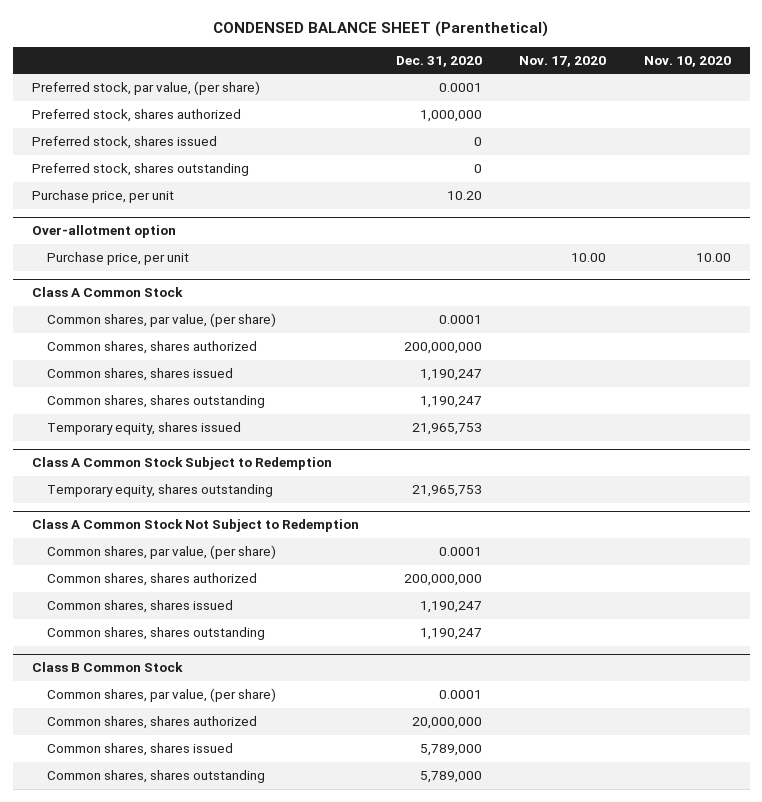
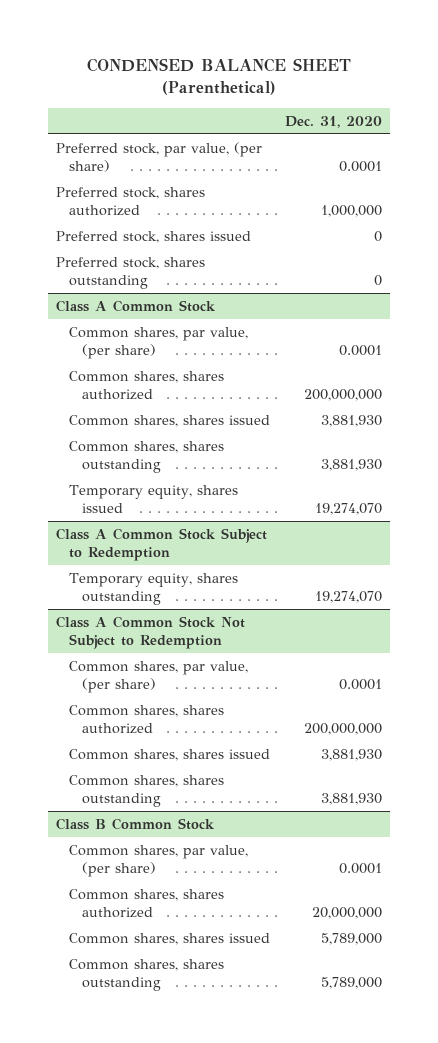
- | Dec. 31, 2020 | Nov. 17, 2020 | Nov. 10, 2020
+ | Dec. 31, 2020
- Purchase price, per unit | 10.20 | |
- Over-allotment option
- Purchase price, per unit | | 10.00 | 10.00
@ Class A Common Stock
- Common shares, shares issued | 1,190,247 | |
- Common shares, shares outstanding | 1,190,247 | |
- Temporary equity, shares issued | 21,965,753 | |
+ Common shares, shares issued | 3,881,930
+ Common shares, shares outstanding | 3,881,930
+ Temporary equity, shares issued | 19,274,070
@ Class A Common Stock Subject to Redemption
- Temporary equity, shares outstanding | 21,965,753 | |
+ Temporary equity, shares outstanding | 19,274,070
@ Class A Common Stock Not Subject to Redemption
- Common shares, shares issued | 1,190,247 | |
- Common shares, shares outstanding | 1,190,247 | |
+ Common shares, shares issued | 3,881,930
+ Common shares, shares outstanding | 3,881,930

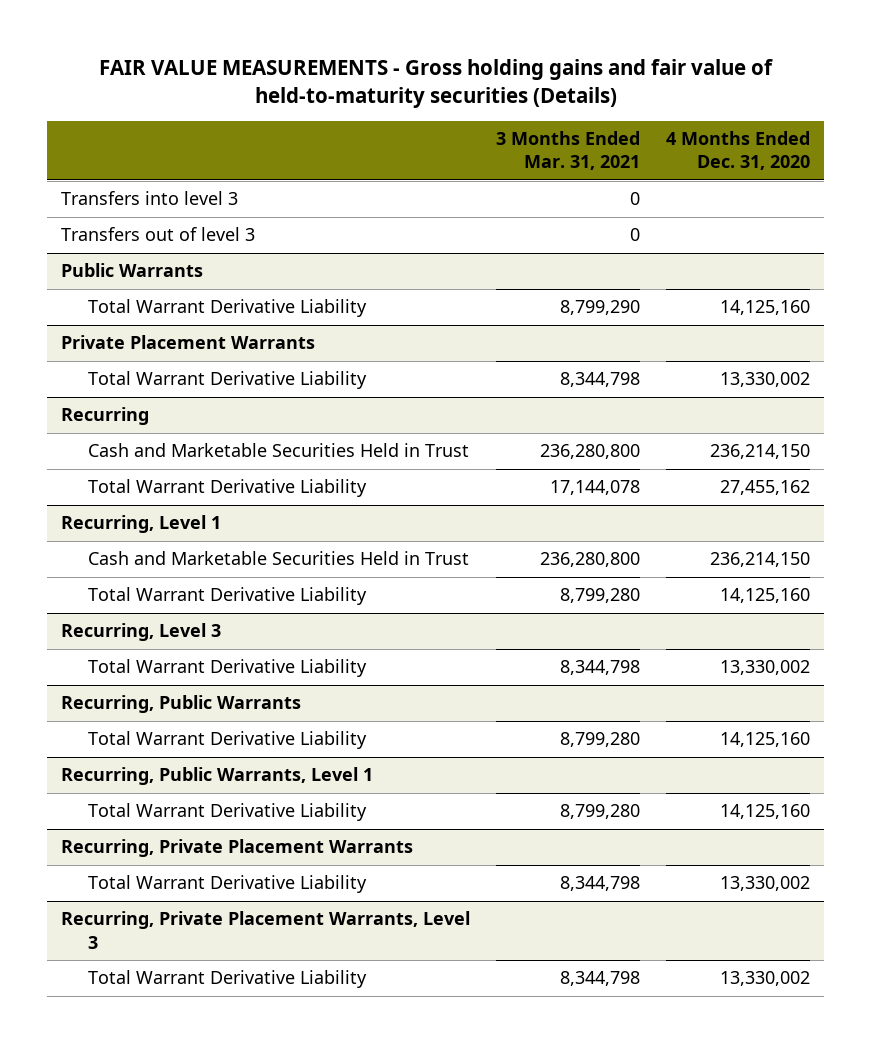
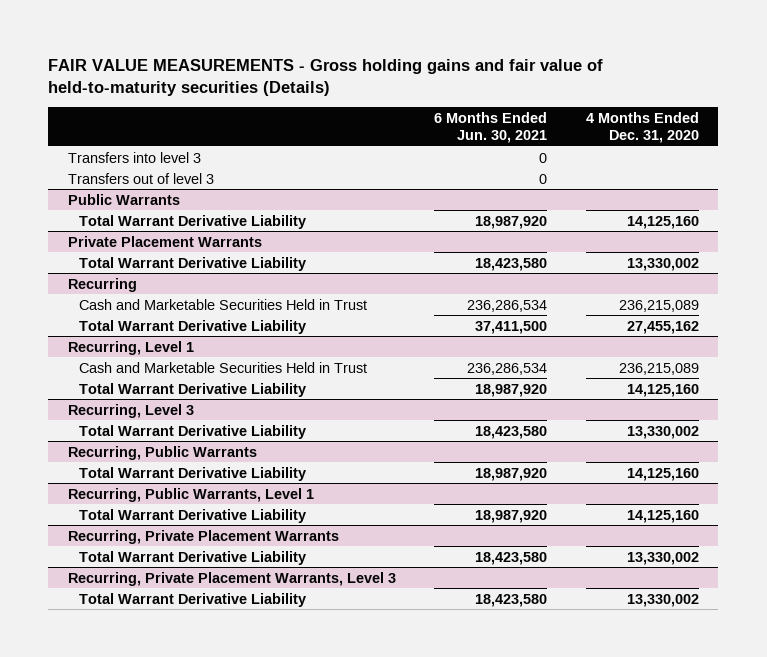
- | 3 Months Ended Mar. 31, 2021 | 4 Months Ended Dec. 31, 2020
+ | 6 Months Ended Jun. 30, 2021 | 4 Months Ended Dec. 31, 2020
@ Recurring
- Cash and Marketable Securities Held in Trust | 236,280,800 | 236,214,150
+ Cash and Marketable Securities Held in Trust | 236,286,534 | 236,215,089
@ Recurring, Level 1
- Cash and Marketable Securities Held in Trust | 236,280,800 | 236,214,150
+ Cash and Marketable Securities Held in Trust | 236,286,534 | 236,215,089

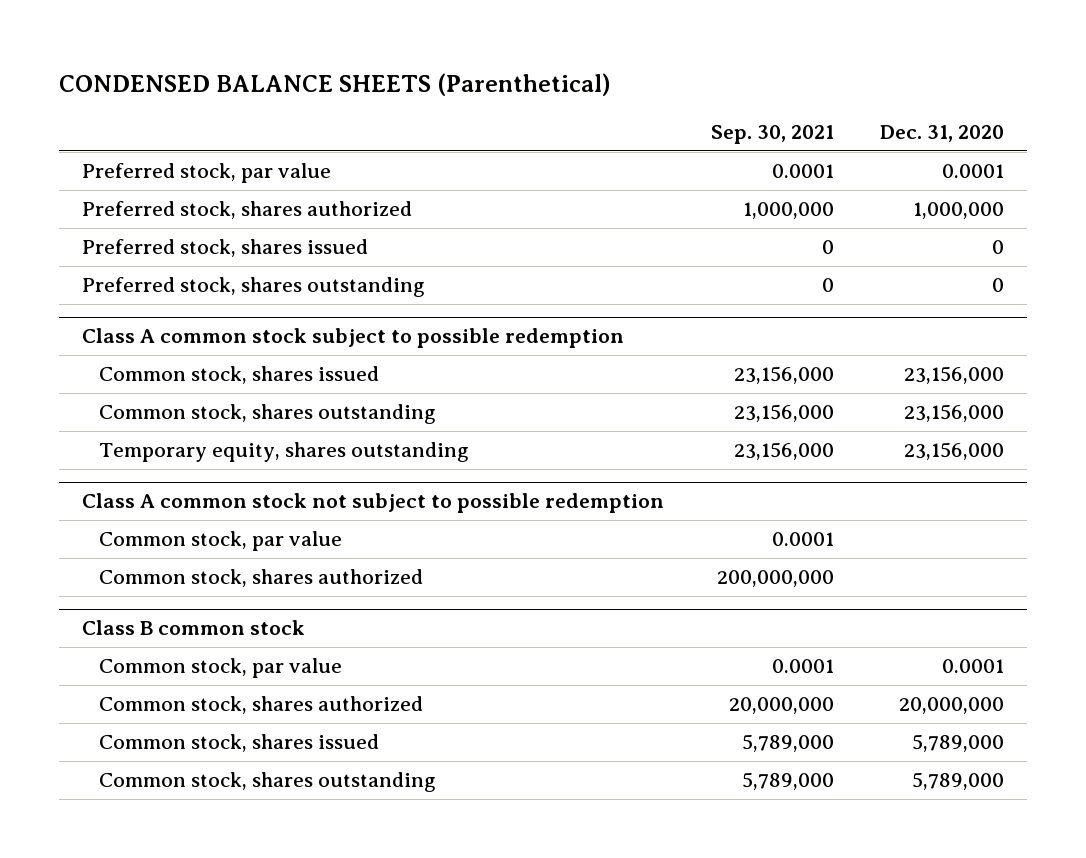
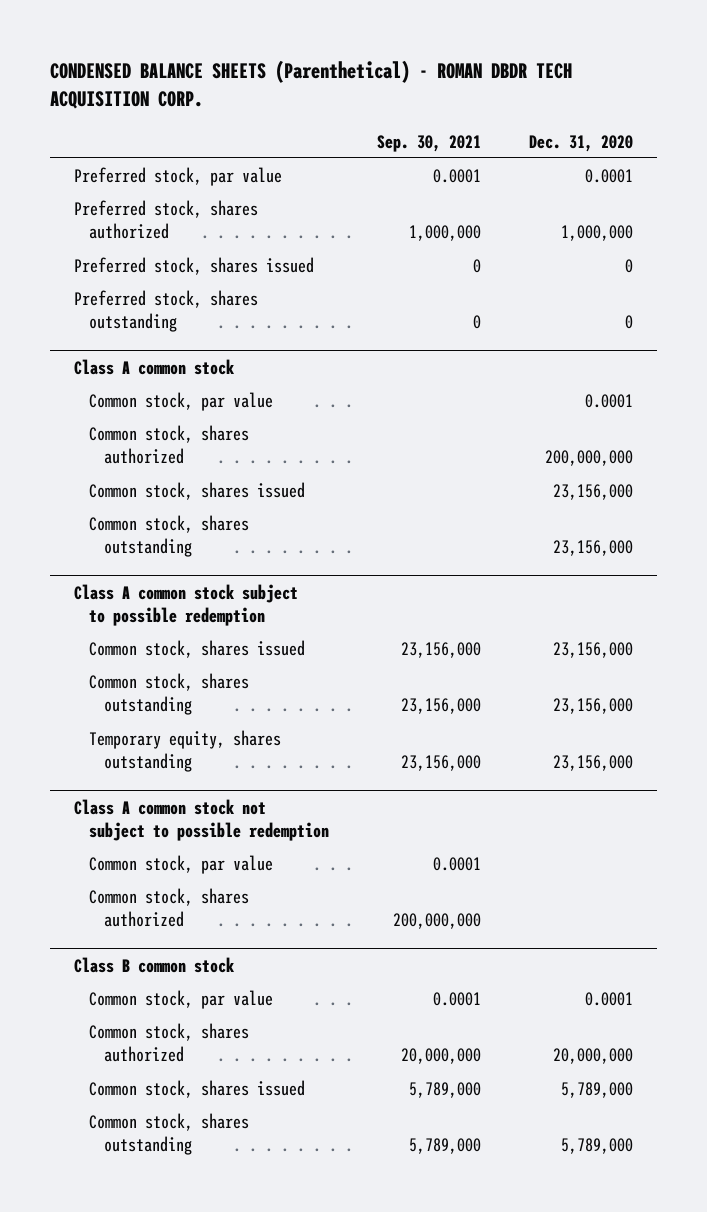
- CONDENSED BALANCE SHEETS (Parenthetical)
+ CONDENSED BALANCE SHEETS (Parenthetical) - ROMAN DBDR TECH ACQUISITION CORP.
+ Class A common stock
+ Common stock, par value | | 0.0001
+ Common stock, shares authorized | | 200,000,000
+ Common stock, shares issued | | 23,156,000
+ Common stock, shares outstanding | | 23,156,000

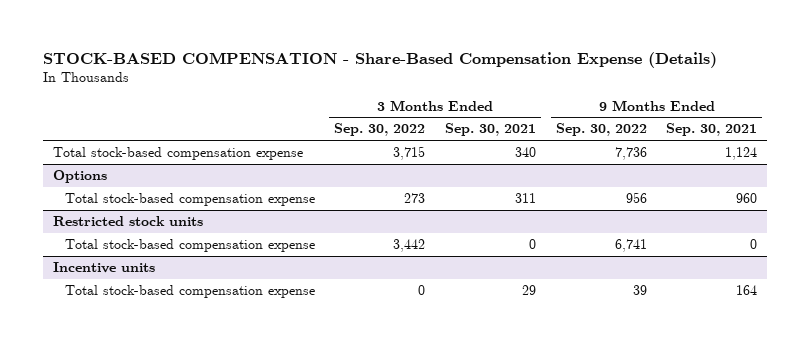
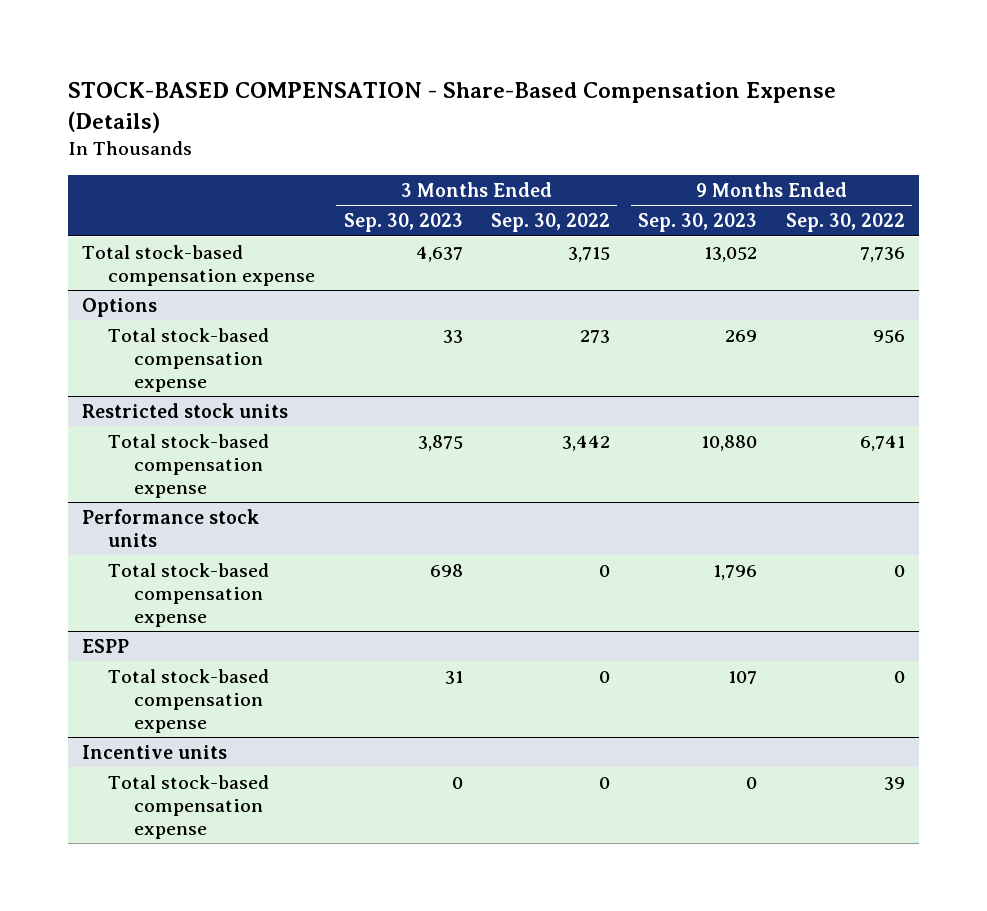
- | 3 Months Ended Sep. 30, 2022 | 3 Months Ended Sep. 30, 2021 | 9 Months Ended Sep. 30, 2022 | 9 Months Ended Sep. 30, 2021
+ | 3 Months Ended Sep. 30, 2023 | 3 Months Ended Sep. 30, 2022 | 9 Months Ended Sep. 30, 2023 | 9 Months Ended Sep. 30, 2022
+ Performance stock units
+ Total stock-based compensation expense | 698 | 0 | 1,796 | 0
+ ESPP
+ Total stock-based compensation expense | 31 | 0 | 107 | 0

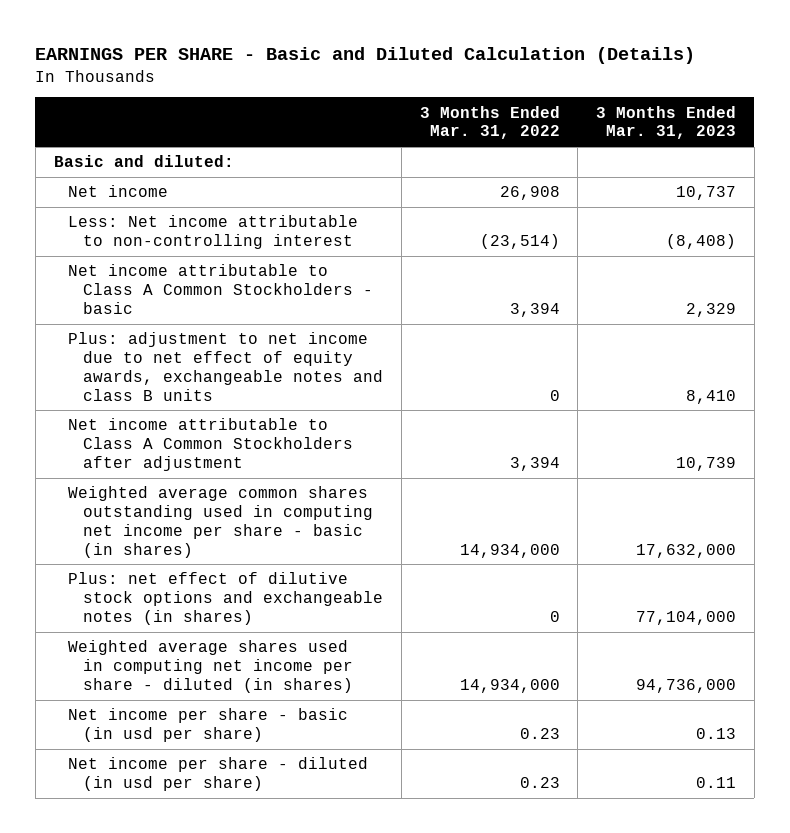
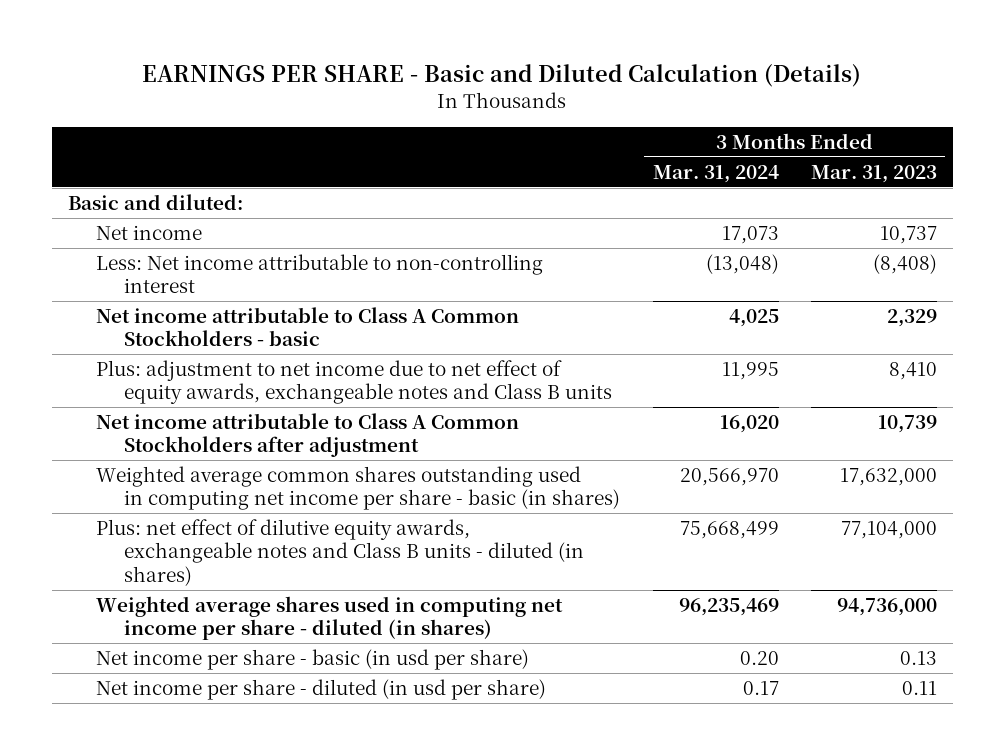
- | 3 Months Ended Mar. 31, 2022 | 3 Months Ended Mar. 31, 2023
+ | 3 Months Ended Mar. 31, 2024 | 3 Months Ended Mar. 31, 2023
- Plus: adjustment to net income due to net effect of equity awards, exchangeable notes and class B units | 0 | 8,410
+ Plus: adjustment to net income due to net effect of equity awards, exchangeable notes and Class B units | 11,995 | 8,410
- Plus: net effect of dilutive stock options and exchangeable notes (in shares) | 0 | 77,104,000
+ Plus: net effect of dilutive equity awards, exchangeable notes and Class B units - diluted (in shares) | 75,668,499 | 77,104,000

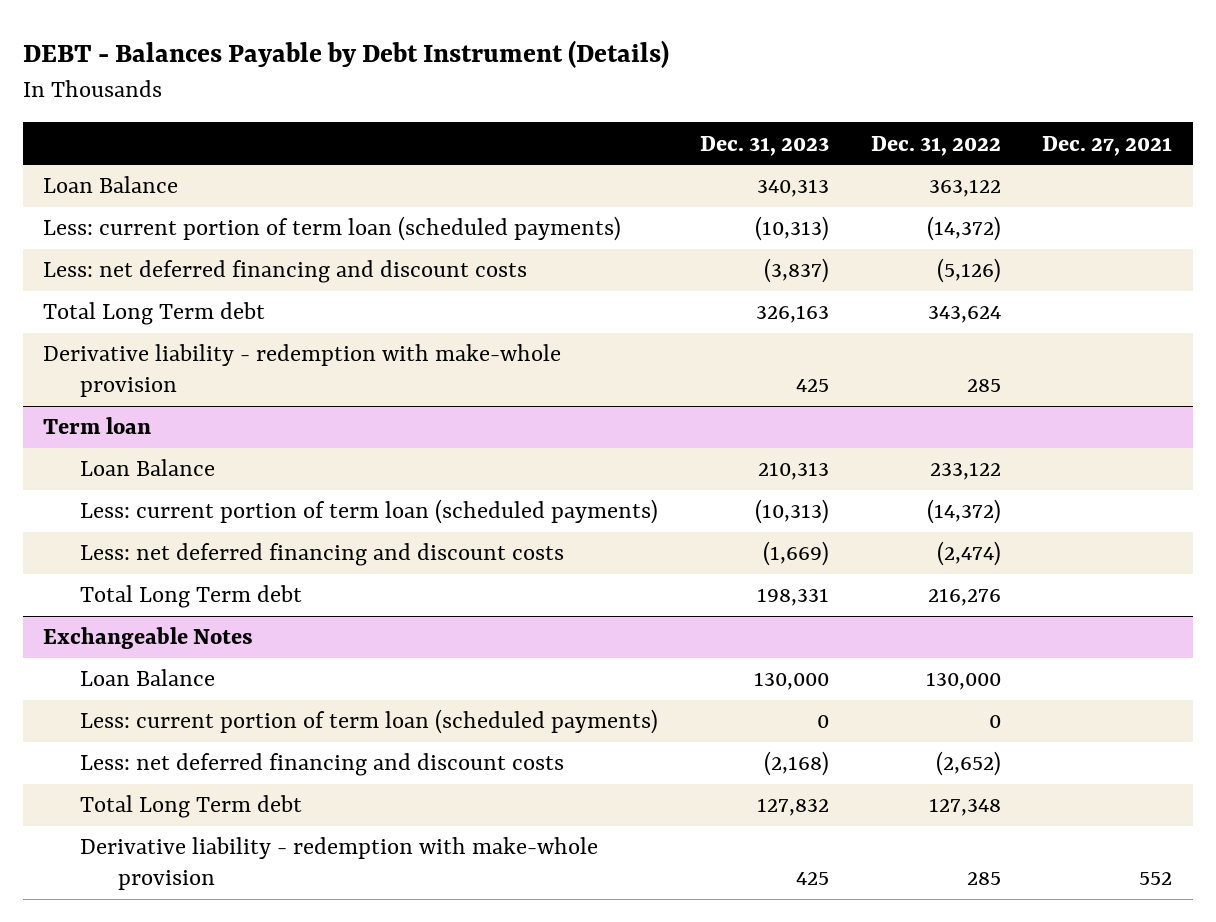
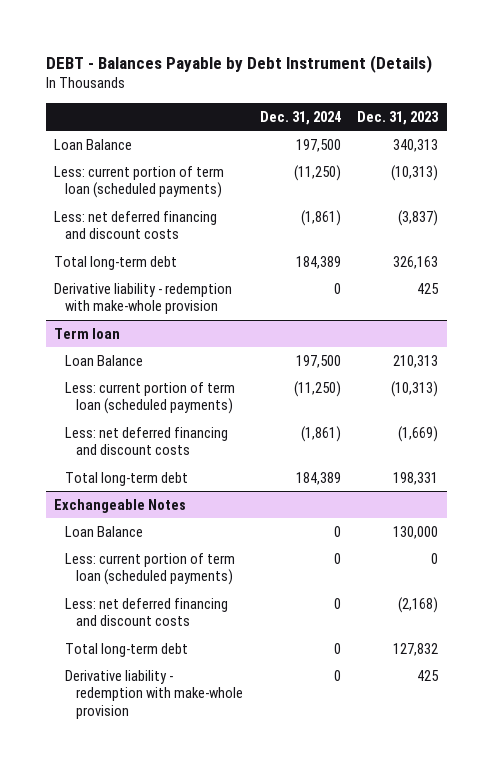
- | Dec. 31, 2023 | Dec. 31, 2022 | Dec. 27, 2021
+ | Dec. 31, 2024 | Dec. 31, 2023
- Total Long Term debt | 326,163 | 343,624 |
+ Total long-term debt | 184,389 | 326,163
@ Term loan
- Total Long Term debt | 198,331 | 216,276 |
+ Total long-term debt | 184,389 | 198,331
@ Exchangeable Notes
- Total Long Term debt | 127,832 | 127,348 |
+ Total long-term debt | 0 | 127,832

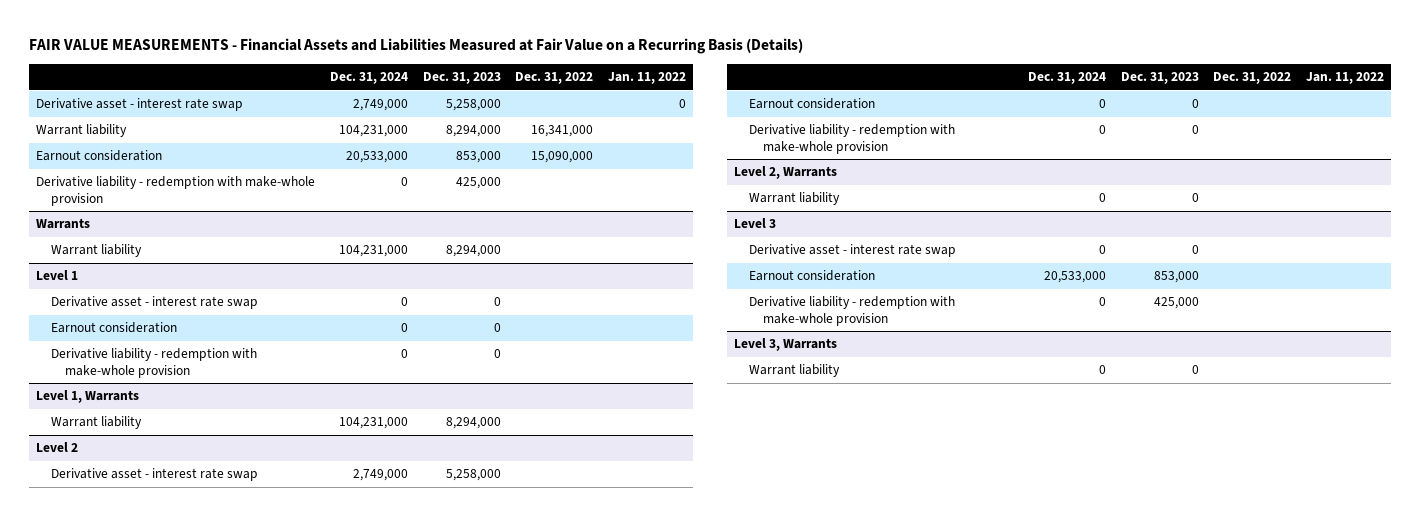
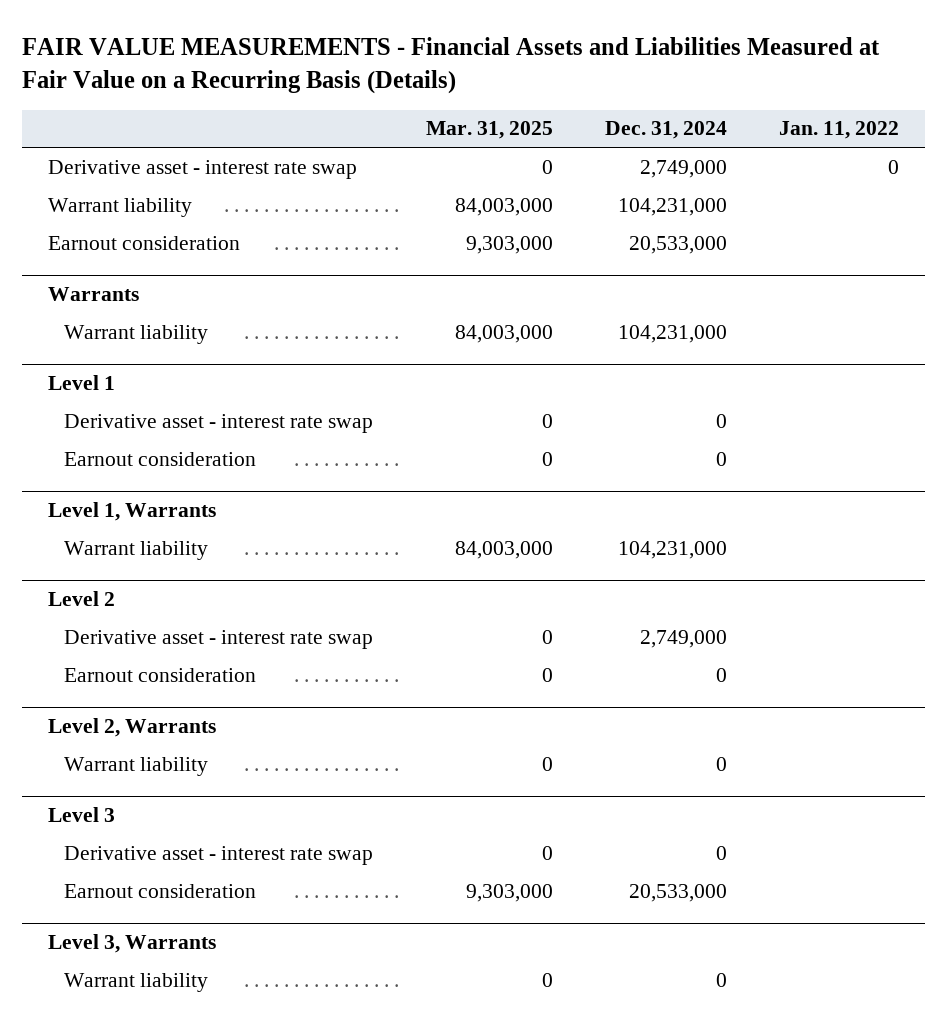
- | Dec. 31, 2024 | Dec. 31, 2023 | Dec. 31, 2022 | Jan. 11, 2022
+ | Mar. 31, 2025 | Dec. 31, 2024 | Jan. 11, 2022
- Derivative liability - redemption with make-whole provision | 0 | 425,000 | |
@ Level 1
- Derivative liability - redemption with make-whole provision | 0 | 0 | |
@ Level 2
- Derivative liability - redemption with make-whole provision | 0 | 0 | |
@ Level 3
- Derivative liability - redemption with make-whole provision | 0 | 425,000 | |

